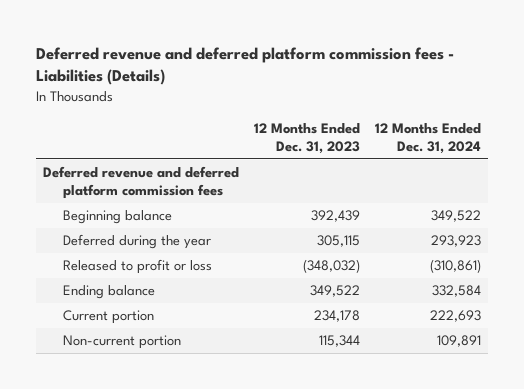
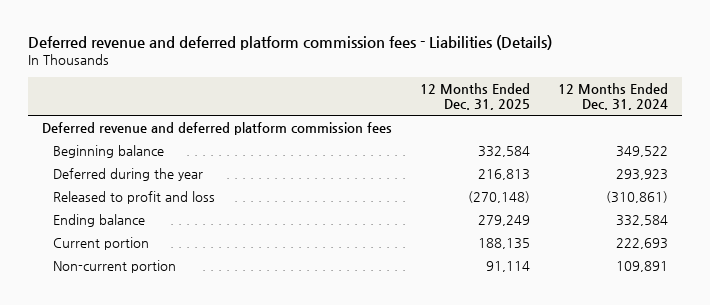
- | 12 Months Ended Dec. 31, 2023 | 12 Months Ended Dec. 31, 2024
+ | 12 Months Ended Dec. 31, 2025 | 12 Months Ended Dec. 31, 2024
- Released to profit or loss | (348,032) | (310,861)
+ Released to profit and loss | (270,148) | (310,861)

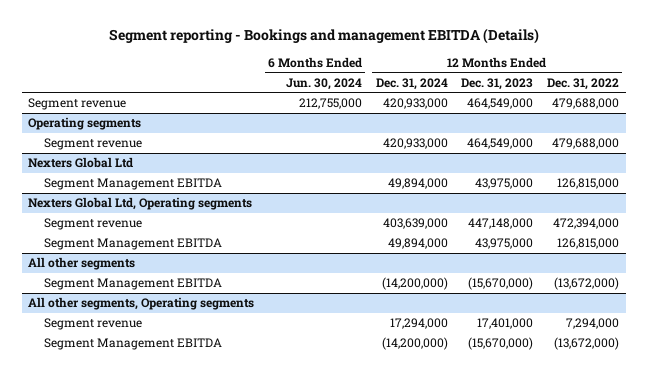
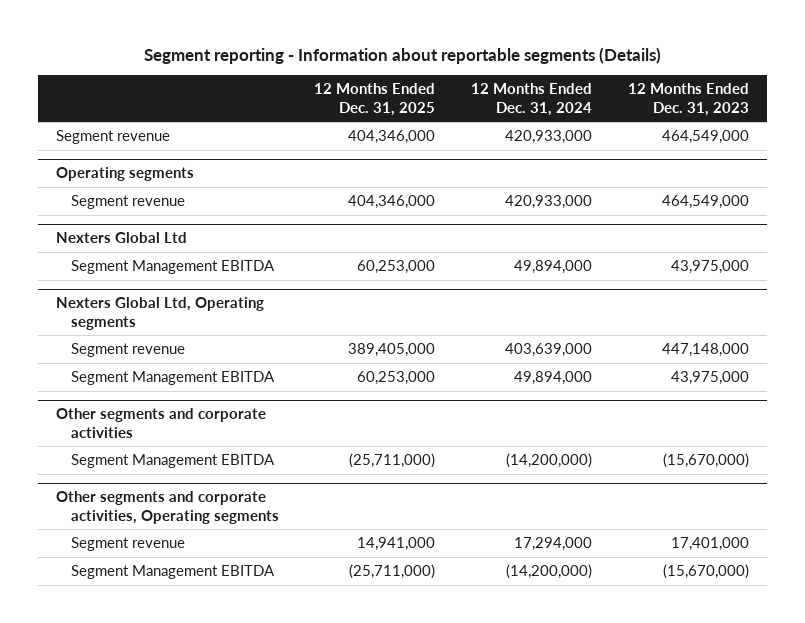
- Segment reporting - Bookings and management EBITDA (Details)
+ Segment reporting - Information about reportable segments (Details)
- | 6 Months Ended Jun. 30, 2024 | 12 Months Ended Dec. 31, 2024 | 12 Months Ended Dec. 31, 2023 | 12 Months Ended Dec. 31, 2022
+ | 12 Months Ended Dec. 31, 2025 | 12 Months Ended Dec. 31, 2024 | 12 Months Ended Dec. 31, 2023
- All other segments
+ Other segments and corporate activities
- All other segments, Operating segments
+ Other segments and corporate activities, Operating segments

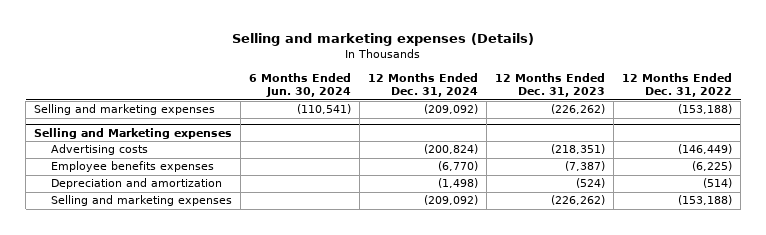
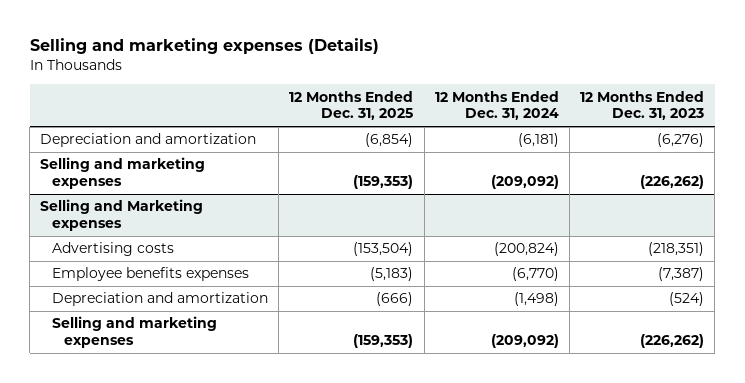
- | 6 Months Ended Jun. 30, 2024 | 12 Months Ended Dec. 31, 2024 | 12 Months Ended Dec. 31, 2023 | 12 Months Ended Dec. 31, 2022
+ | 12 Months Ended Dec. 31, 2025 | 12 Months Ended Dec. 31, 2024 | 12 Months Ended Dec. 31, 2023
+ Depreciation and amortization | (6,854) | (6,181) | (6,276)

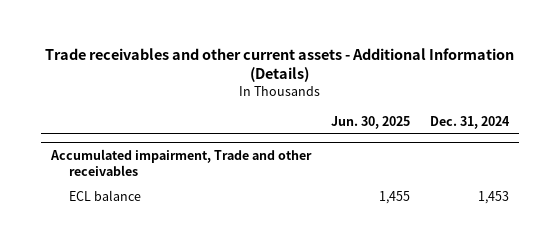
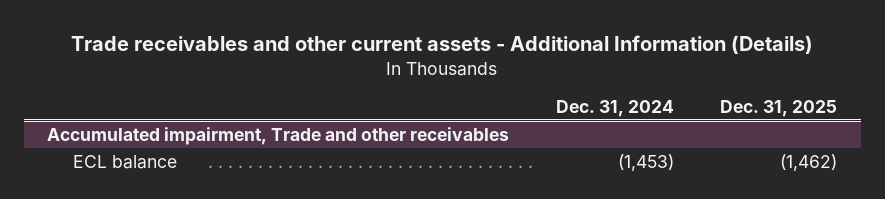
- | Jun. 30, 2025 | Dec. 31, 2024
+ | Dec. 31, 2024 | Dec. 31, 2025
@ Accumulated impairment, Trade and other receivables
- ECL balance | 1,455 | 1,453
+ ECL balance | (1,453) | (1,462)

